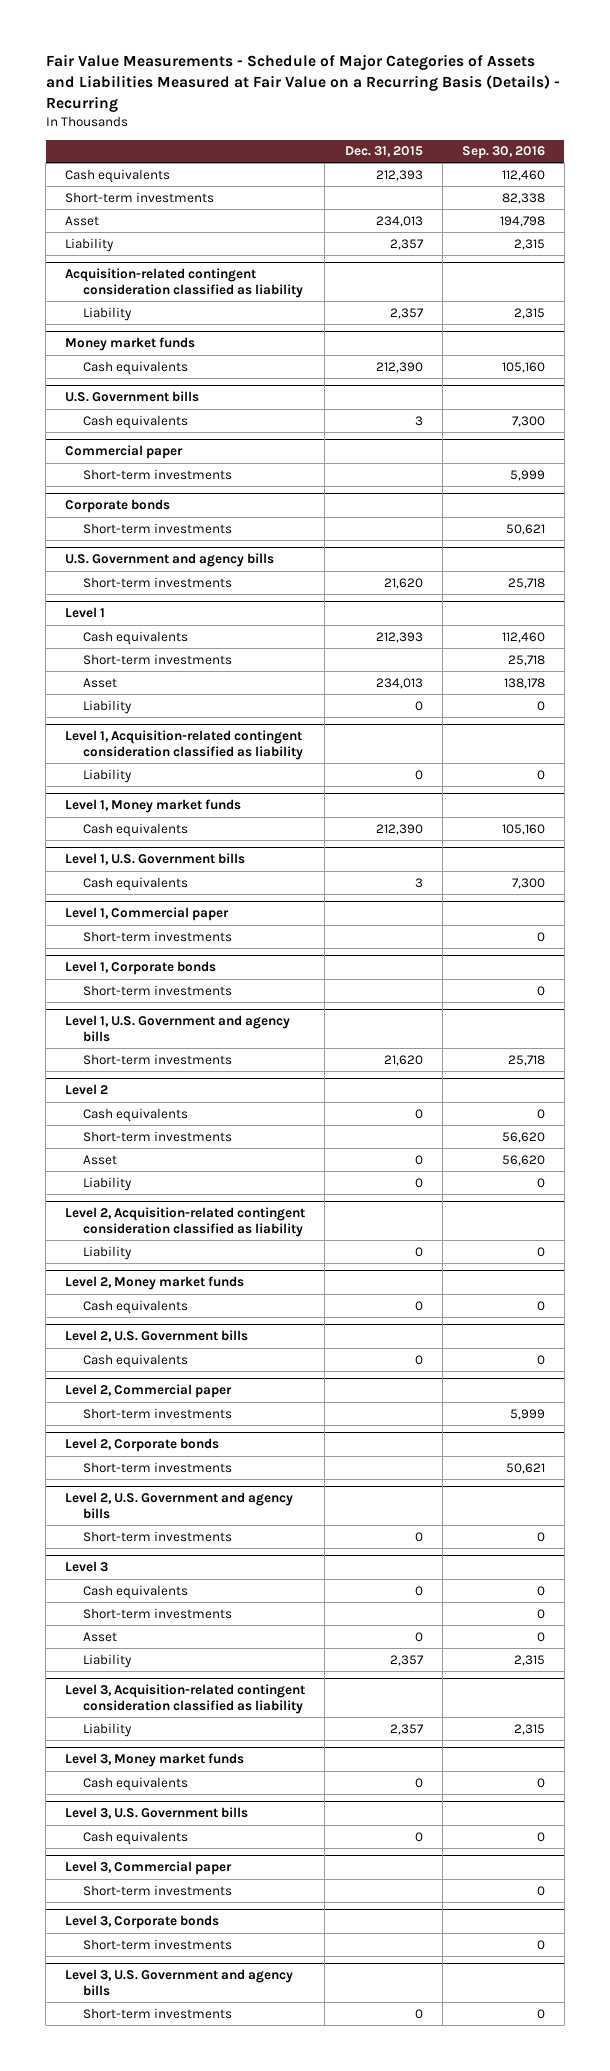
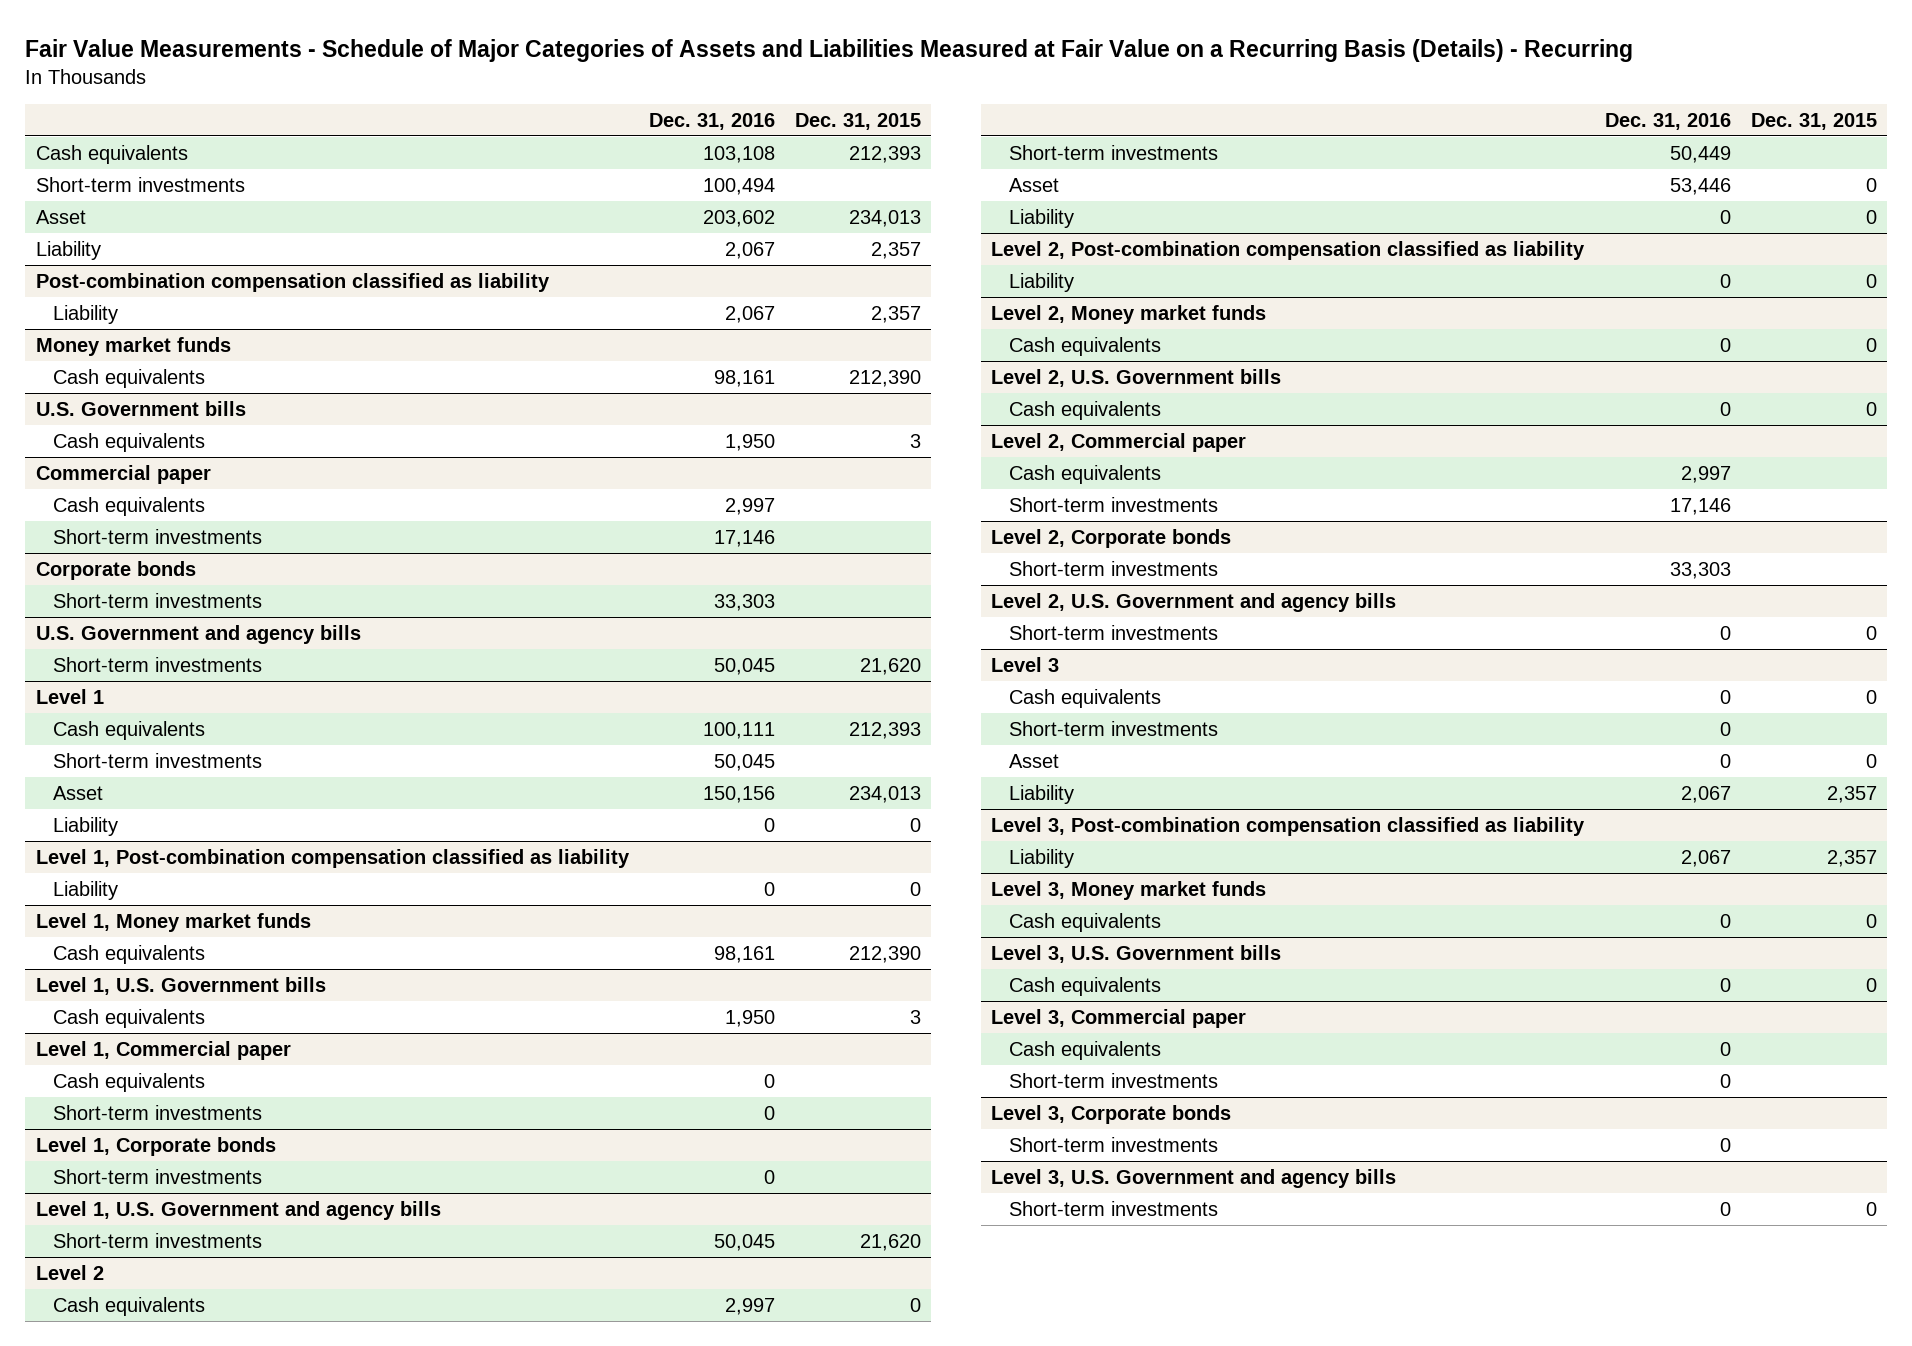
- | Dec. 31, 2015 | Sep. 30, 2016
+ | Dec. 31, 2016 | Dec. 31, 2015
- Acquisition-related contingent consideration classified as liability
+ Post-combination compensation classified as liability
@ Commercial paper
+ Cash equivalents | 2,997 |
- Level 1, Acquisition-related contingent consideration classified as liability
+ Level 1, Post-combination compensation classified as liability
@ Level 1, Commercial paper
+ Cash equivalents | 0 |
- Level 2, Acquisition-related contingent consideration classified as liability
+ Level 2, Post-combination compensation classified as liability
@ Level 2, Commercial paper
+ Cash equivalents | 2,997 |
- Level 3, Acquisition-related contingent consideration classified as liability
+ Level 3, Post-combination compensation classified as liability
@ Level 3, Commercial paper
+ Cash equivalents | 0 |

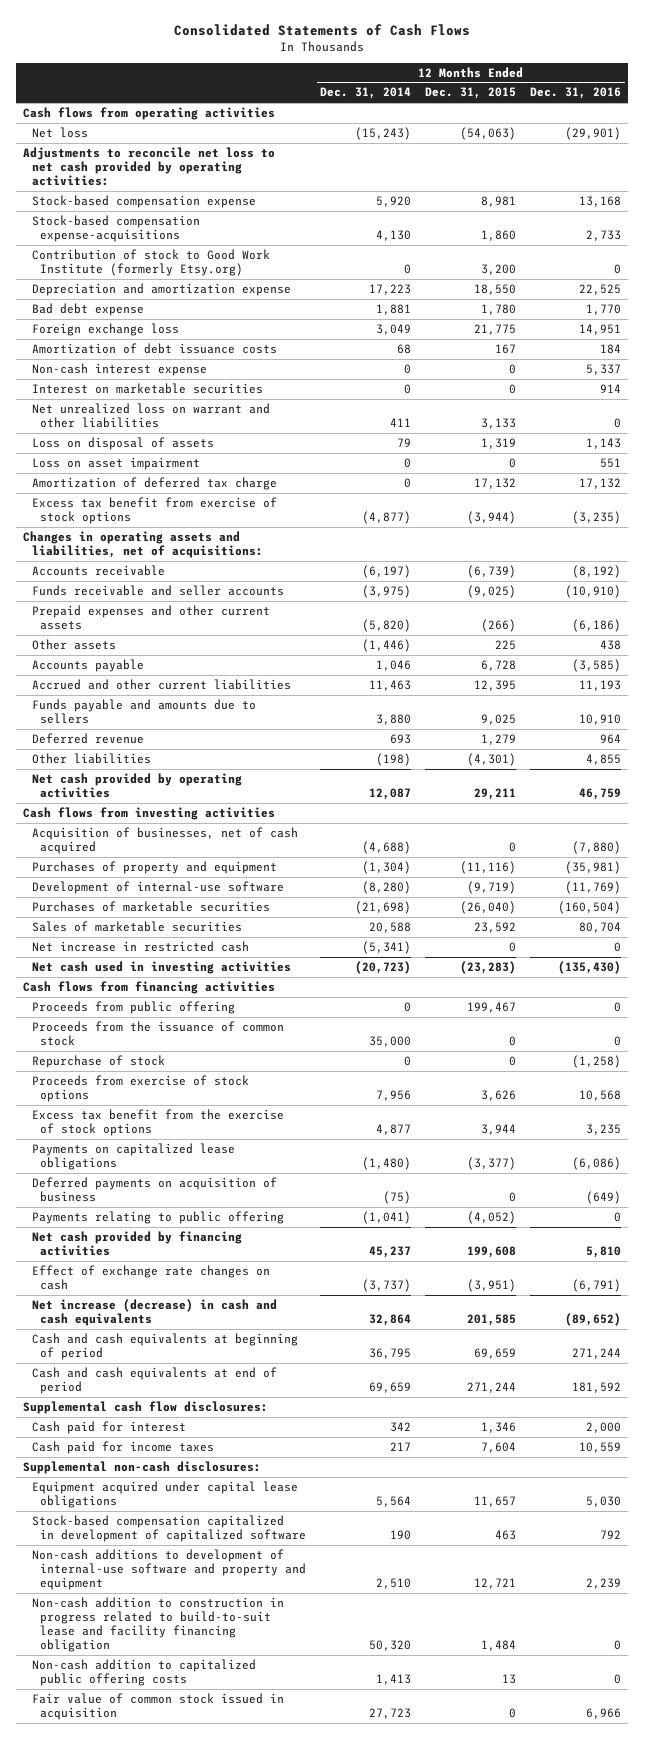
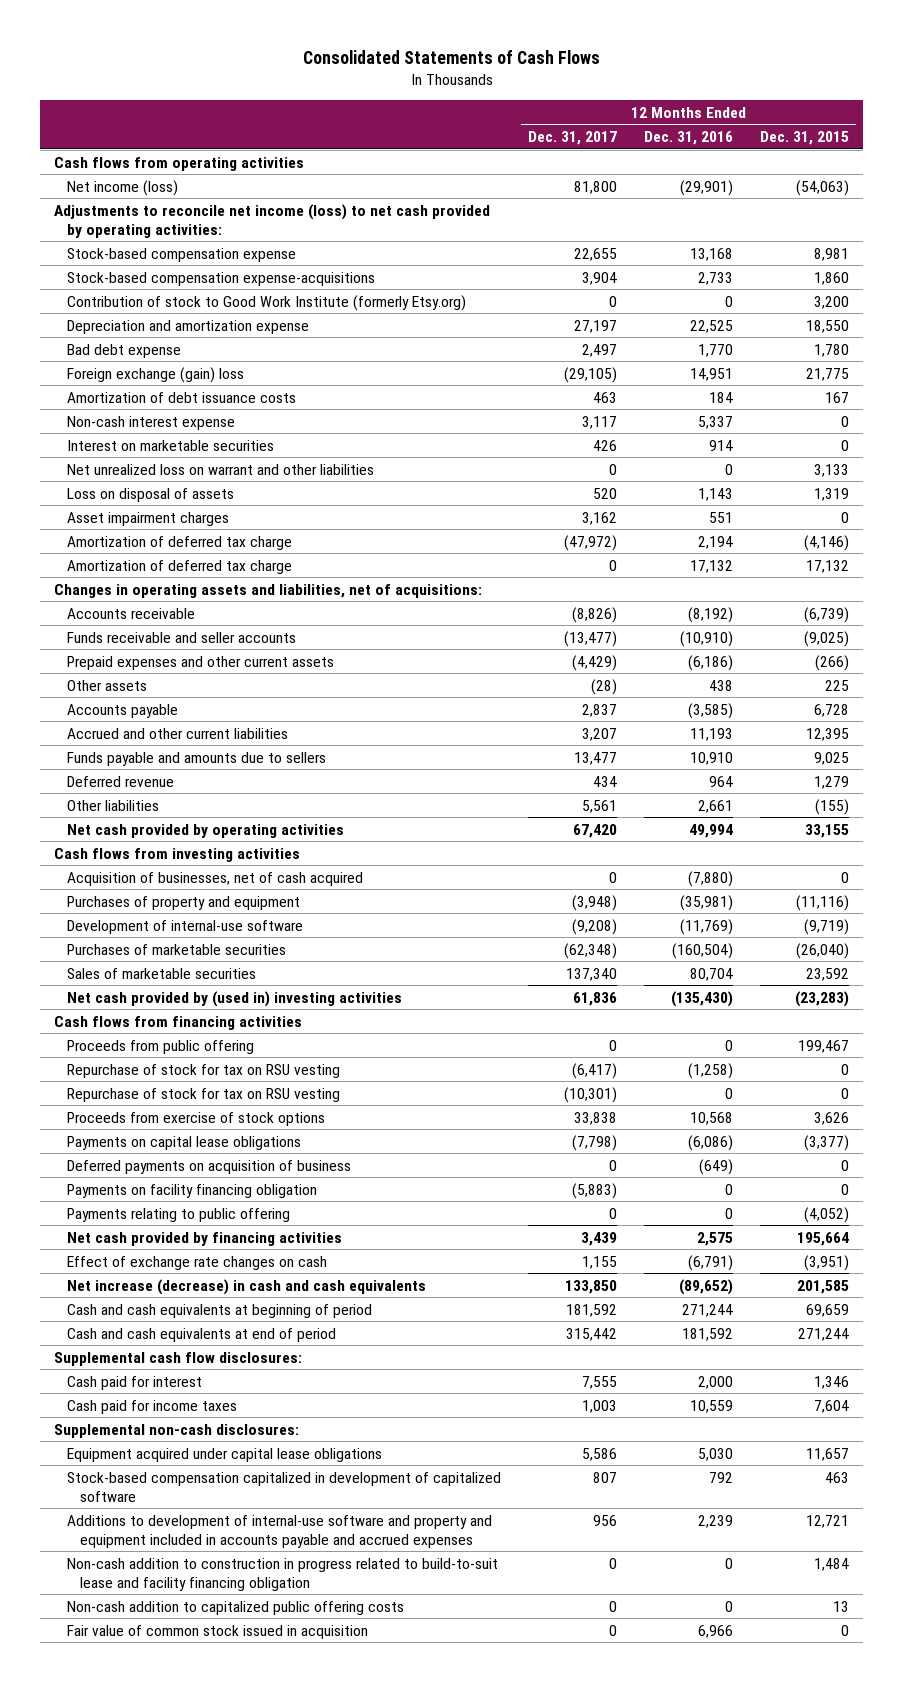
- | 12 Months Ended Dec. 31, 2014 | 12 Months Ended Dec. 31, 2015 | 12 Months Ended Dec. 31, 2016
+ | 12 Months Ended Dec. 31, 2017 | 12 Months Ended Dec. 31, 2016 | 12 Months Ended Dec. 31, 2015
- Net loss | (15,243) | (54,063) | (29,901)
- Adjustments to reconcile net loss to net cash provided by operating activities:
+ Net income (loss) | 81,800 | (29,901) | (54,063)
+ Adjustments to reconcile net income (loss) to net cash provided by operating activities:
- Foreign exchange loss | 3,049 | 21,775 | 14,951
+ Foreign exchange (gain) loss | (29,105) | 14,951 | 21,775
- Loss on asset impairment | 0 | 0 | 551
+ Asset impairment charges | 3,162 | 551 | 0
+ Amortization of deferred tax charge | (47,972) | 2,194 | (4,146)
- Excess tax benefit from exercise of stock options | (4,877) | (3,944) | (3,235)
- Other liabilities | (198) | (4,301) | 4,855
- Net cash provided by operating activities | 12,087 | 29,211 | 46,759
+ Other liabilities | 5,561 | 2,661 | (155)
+ Net cash provided by operating activities | 67,420 | 49,994 | 33,155
- Net increase in restricted cash | (5,341) | 0 | 0
- Net cash used in investing activities | (20,723) | (23,283) | (135,430)
+ Net cash provided by (used in) investing activities | 61,836 | (135,430) | (23,283)
- Proceeds from the issuance of common stock | 35,000 | 0 | 0
- Repurchase of stock | 0 | 0 | (1,258)
+ Repurchase of stock for tax on RSU vesting | (6,417) | (1,258) | 0
+ Repurchase of stock for tax on RSU vesting | (10,301) | 0 | 0
- Excess tax benefit from the exercise of stock options | 4,877 | 3,944 | 3,235
- Payments on capitalized lease obligations | (1,480) | (3,377) | (6,086)
+ Payments on capital lease obligations | (7,798) | (6,086) | (3,377)
+ Payments on facility financing obligation | (5,883) | 0 | 0
- Net cash provided by financing activities | 45,237 | 199,608 | 5,810
+ Net cash provided by financing activities | 3,439 | 2,575 | 195,664
- Non-cash additions to development of internal-use software and property and equipment | 2,510 | 12,721 | 2,239
+ Additions to development of internal-use software and property and equipment included in accounts payable and accrued expenses | 956 | 2,239 | 12,721

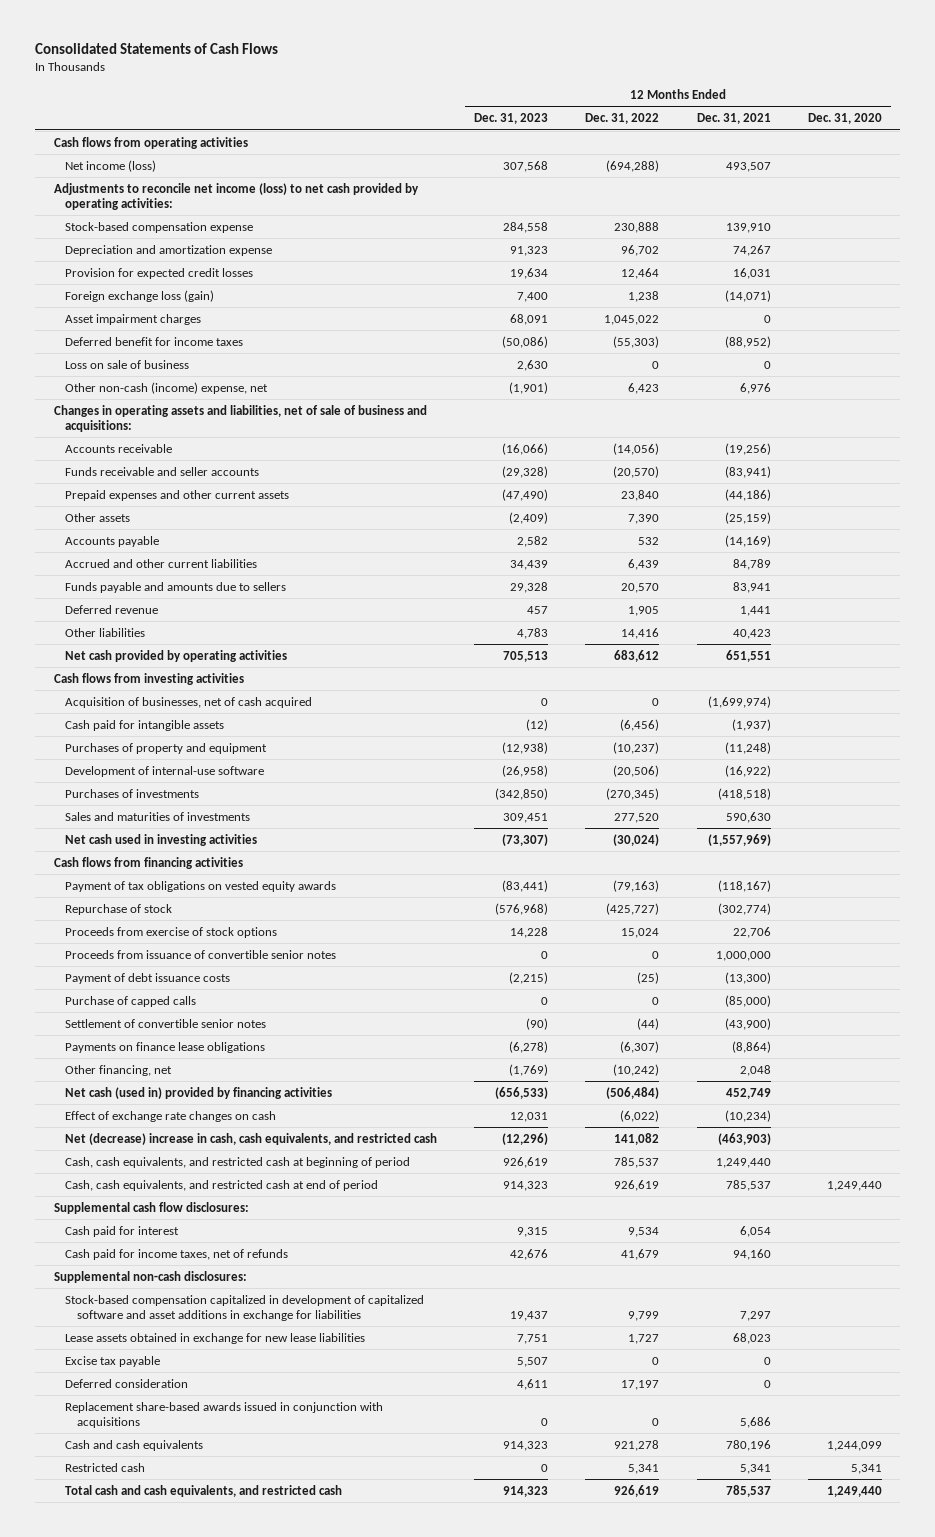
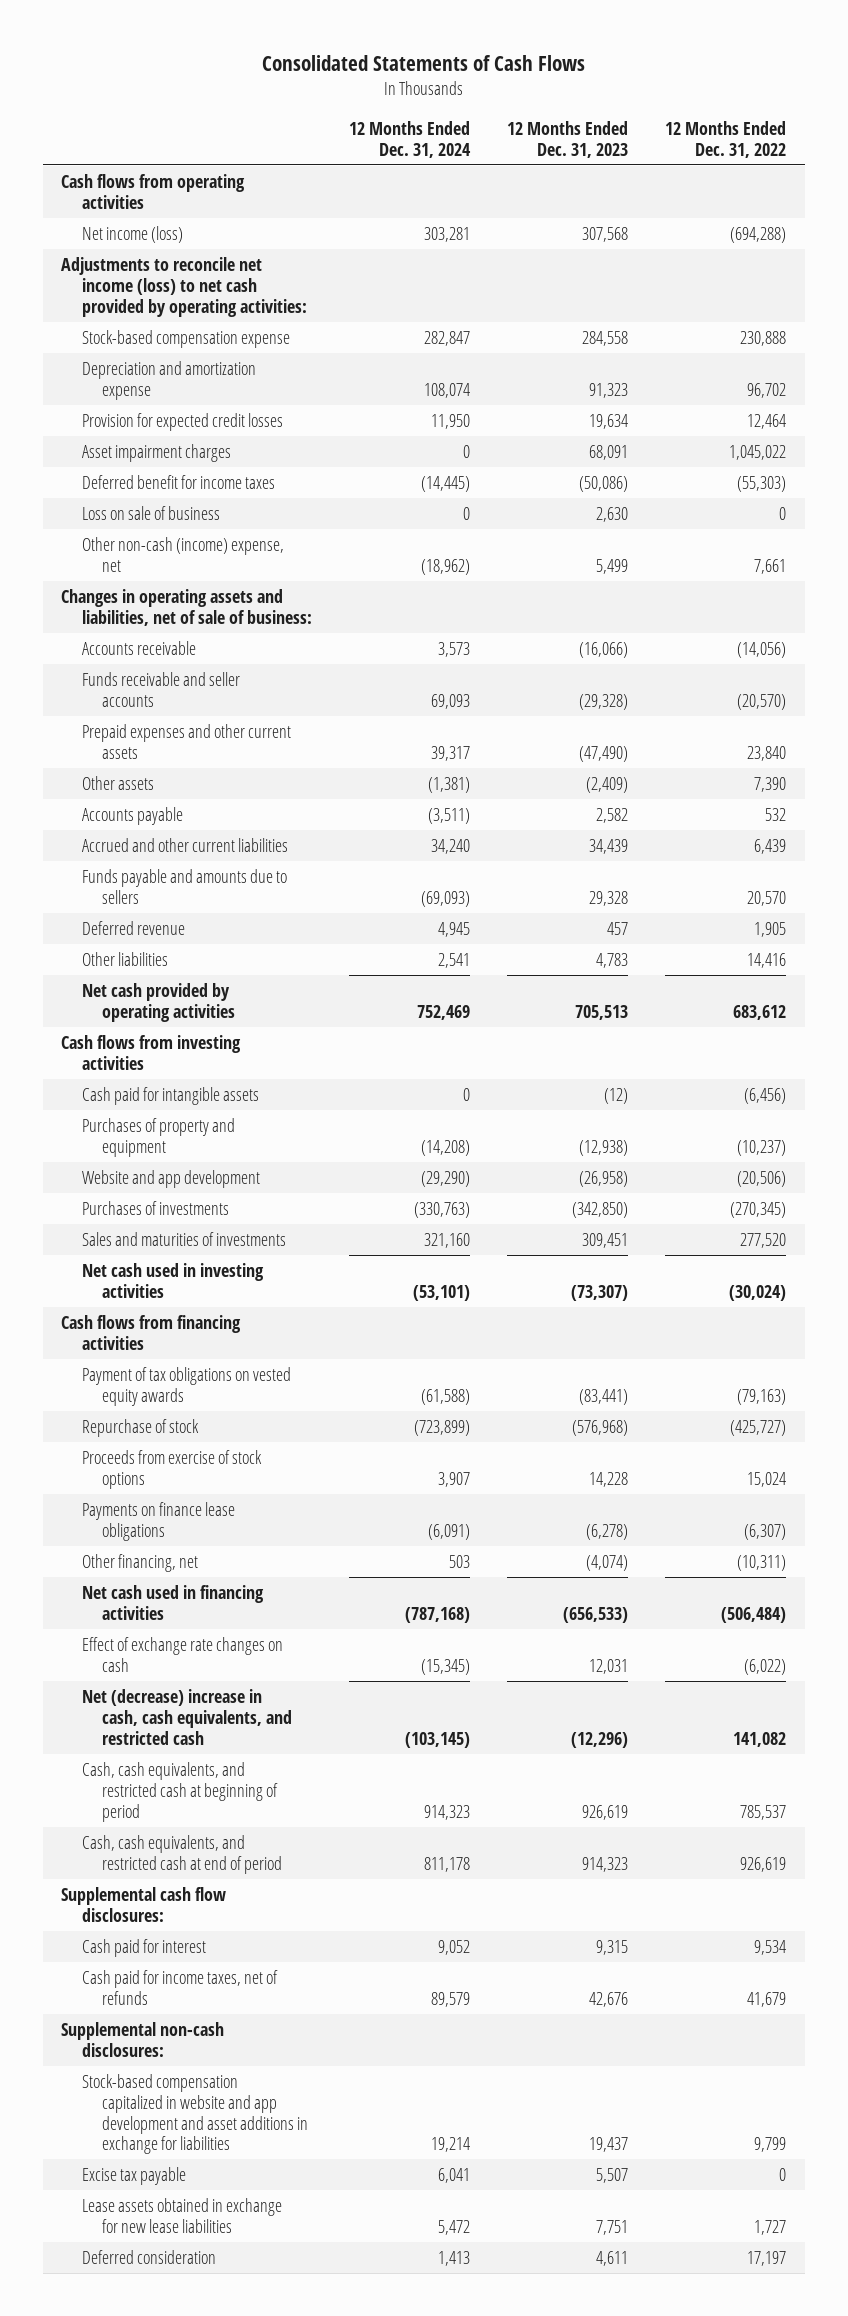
- | 12 Months Ended Dec. 31, 2023 | 12 Months Ended Dec. 31, 2022 | 12 Months Ended Dec. 31, 2021 | 12 Months Ended Dec. 31, 2020
+ | 12 Months Ended Dec. 31, 2024 | 12 Months Ended Dec. 31, 2023 | 12 Months Ended Dec. 31, 2022
- Foreign exchange loss (gain) | 7,400 | 1,238 | (14,071) |
- Other non-cash (income) expense, net | (1,901) | 6,423 | 6,976 |
- Changes in operating assets and liabilities, net of sale of business and acquisitions:
+ Other non-cash (income) expense, net | (18,962) | 5,499 | 7,661
+ Changes in operating assets and liabilities, net of sale of business:
- Acquisition of businesses, net of cash acquired | 0 | 0 | (1,699,974) |
- Development of internal-use software | (26,958) | (20,506) | (16,922) |
+ Website and app development | (29,290) | (26,958) | (20,506)
- Proceeds from issuance of convertible senior notes | 0 | 0 | 1,000,000 |
- Payment of debt issuance costs | (2,215) | (25) | (13,300) |
- Purchase of capped calls | 0 | 0 | (85,000) |
- Settlement of convertible senior notes | (90) | (44) | (43,900) |
- Other financing, net | (1,769) | (10,242) | 2,048 |
- Net cash (used in) provided by financing activities | (656,533) | (506,484) | 452,749 |
+ Other financing, net | 503 | (4,074) | (10,311)
+ Net cash used in financing activities | (787,168) | (656,533) | (506,484)
- Stock-based compensation capitalized in development of capitalized software and asset additions in exchange for liabilities | 19,437 | 9,799 | 7,297 |
+ Stock-based compensation capitalized in website and app development and asset additions in exchange for liabilities | 19,214 | 19,437 | 9,799
moved down: Lease assets obtained in exchange for new lease liabilities | 5,472 | 7,751 | 1,727
- Replacement share-based awards issued in conjunction with acquisitions | 0 | 0 | 5,686 |
- Cash and cash equivalents | 914,323 | 921,278 | 780,196 | 1,244,099
- Restricted cash | 0 | 5,341 | 5,341 | 5,341
- Total cash and cash equivalents, and restricted cash | 914,323 | 926,619 | 785,537 | 1,249,440

